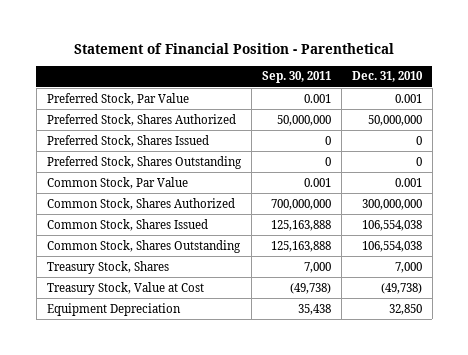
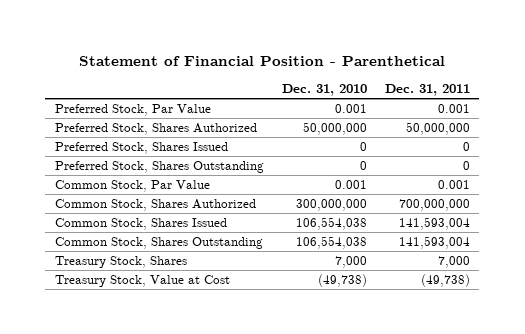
- | Sep. 30, 2011 | Dec. 31, 2010
+ | Dec. 31, 2010 | Dec. 31, 2011
- Equipment Depreciation | 35,438 | 32,850

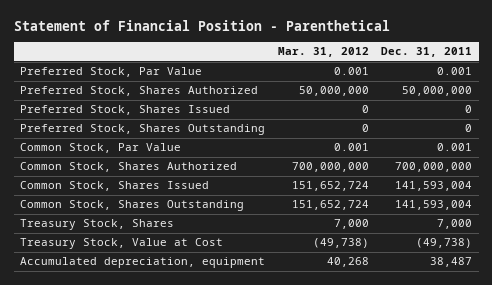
- | Dec. 31, 2010 | Dec. 31, 2011
+ | Mar. 31, 2012 | Dec. 31, 2011
+ Accumulated depreciation, equipment | 40,268 | 38,487

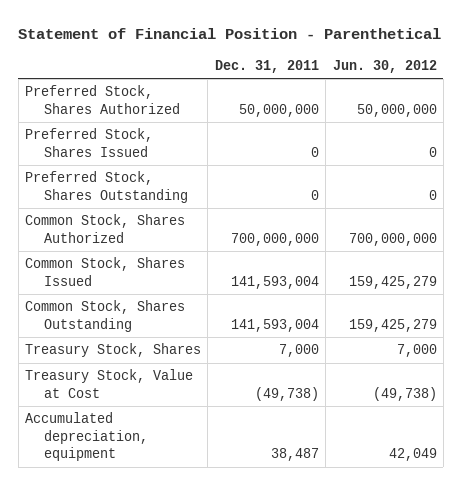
- | Mar. 31, 2012 | Dec. 31, 2011
+ | Dec. 31, 2011 | Jun. 30, 2012
- Preferred Stock, Par Value | 0.001 | 0.001
- Common Stock, Par Value | 0.001 | 0.001

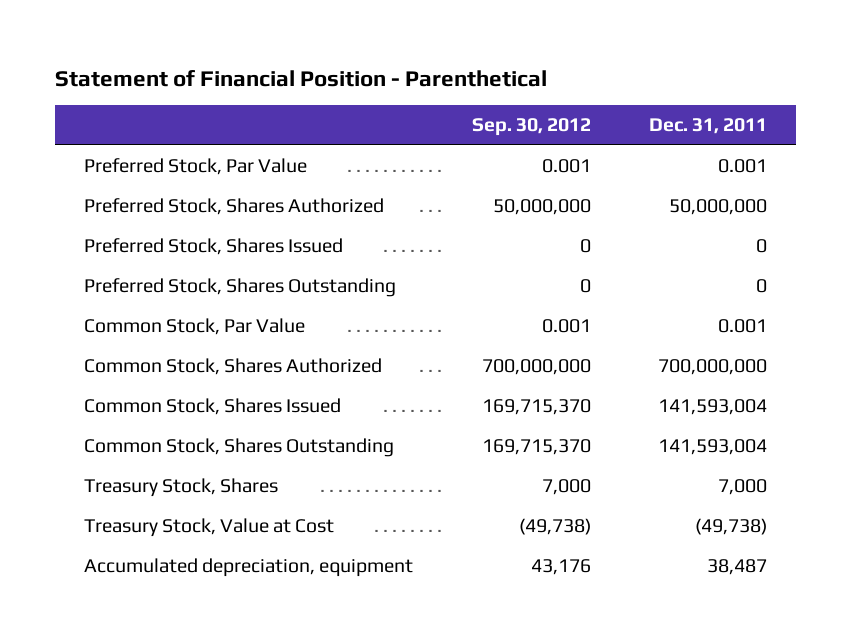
- | Dec. 31, 2011 | Jun. 30, 2012
+ | Sep. 30, 2012 | Dec. 31, 2011
+ Preferred Stock, Par Value | 0.001 | 0.001
+ Common Stock, Par Value | 0.001 | 0.001

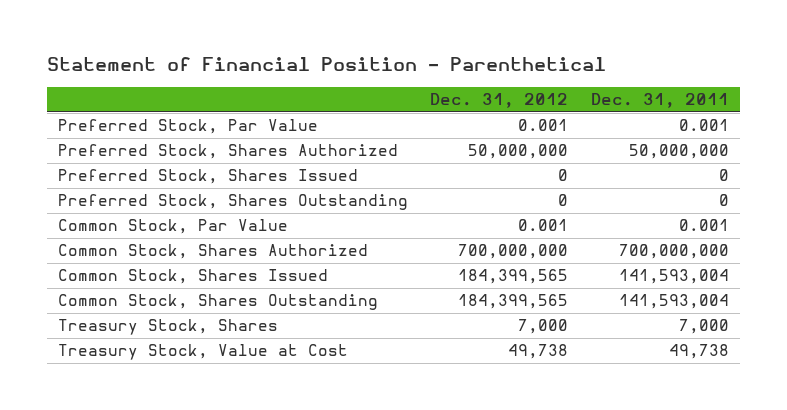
- | Sep. 30, 2012 | Dec. 31, 2011
+ | Dec. 31, 2012 | Dec. 31, 2011
- Treasury Stock, Value at Cost | (49,738) | (49,738)
- Accumulated depreciation, equipment | 43,176 | 38,487
+ Treasury Stock, Value at Cost | 49,738 | 49,738

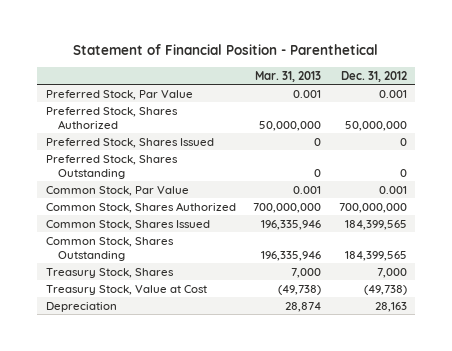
- | Dec. 31, 2012 | Dec. 31, 2011
+ | Mar. 31, 2013 | Dec. 31, 2012
- Treasury Stock, Value at Cost | 49,738 | 49,738
+ Treasury Stock, Value at Cost | (49,738) | (49,738)
+ Depreciation | 28,874 | 28,163

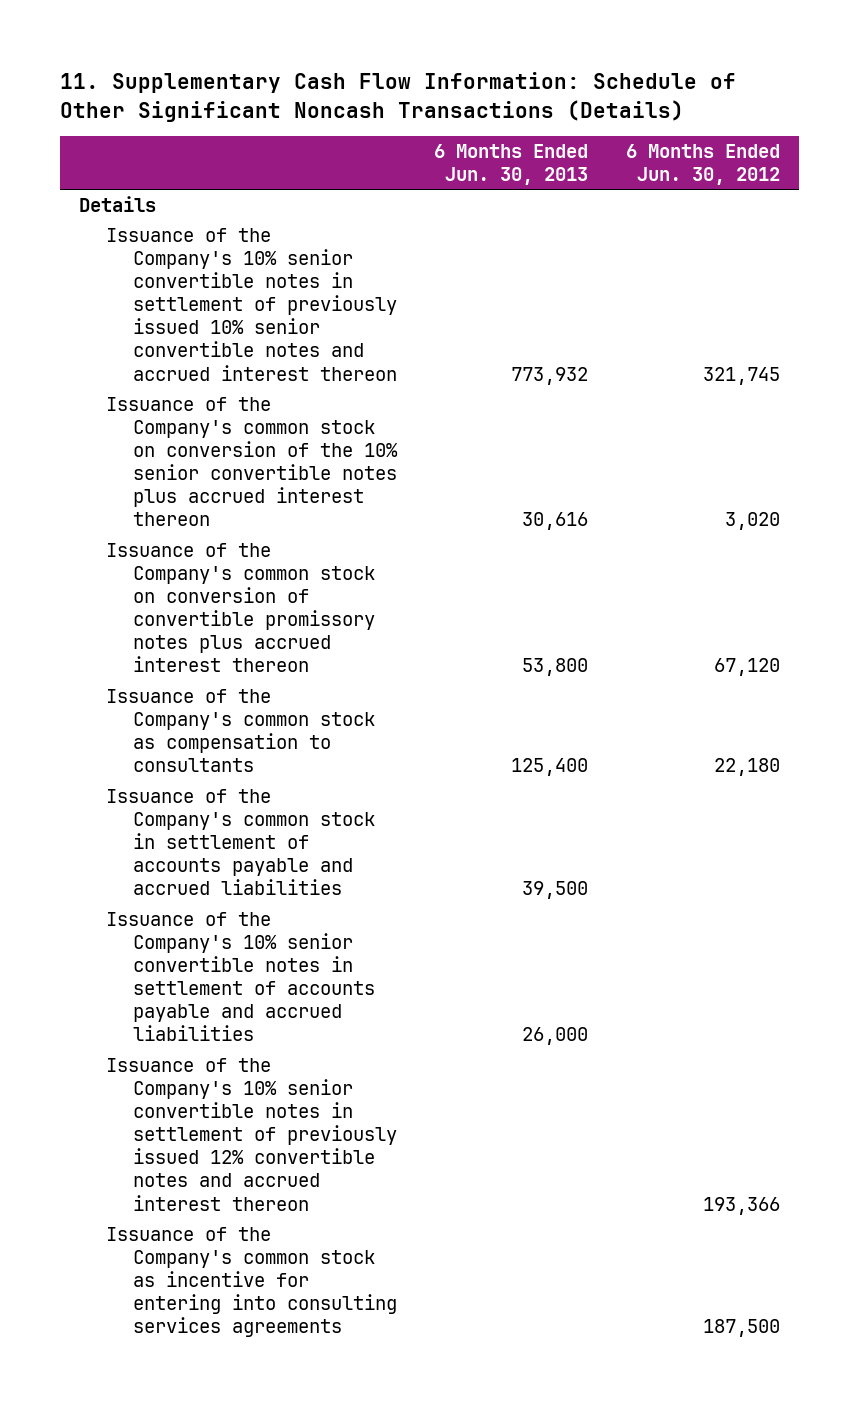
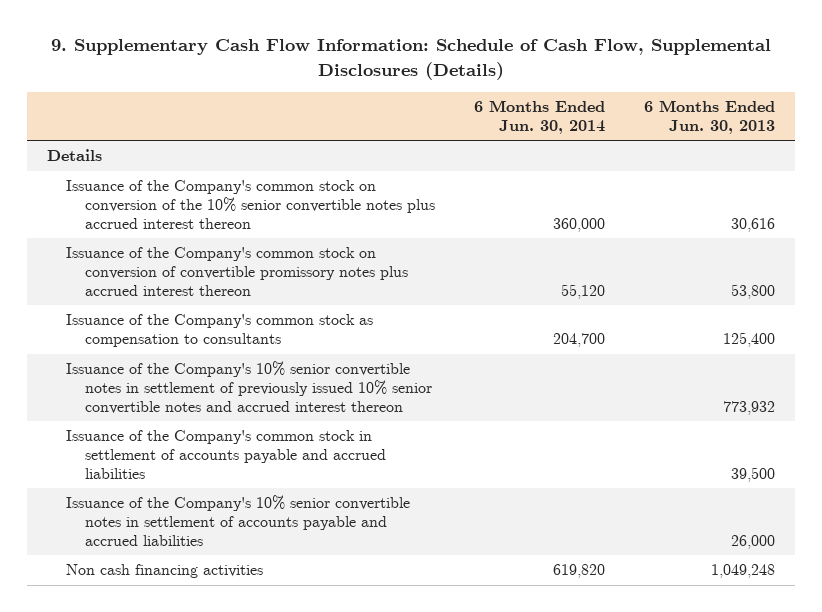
- 11. Supplementary Cash Flow Information: Schedule of Other Significant Noncash Transactions (Details)
+ 9. Supplementary Cash Flow Information: Schedule of Cash Flow, Supplemental Disclosures (Details)
- | 6 Months Ended Jun. 30, 2013 | 6 Months Ended Jun. 30, 2012
+ | 6 Months Ended Jun. 30, 2014 | 6 Months Ended Jun. 30, 2013
moved down: Issuance of the Company's 10% senior convertible notes in settlement of previously issued 10% senior convertible notes and accrued interest thereon | | 773,932
- Issuance of the Company's 10% senior convertible notes in settlement of previously issued 12% convertible notes and accrued interest thereon | | 193,366
- Issuance of the Company's common stock as incentive for entering into consulting services agreements | | 187,500
+ Non cash financing activities | 619,820 | 1,049,248

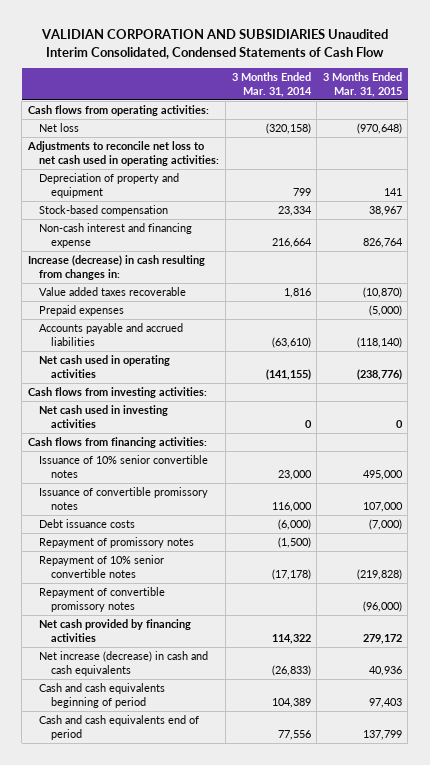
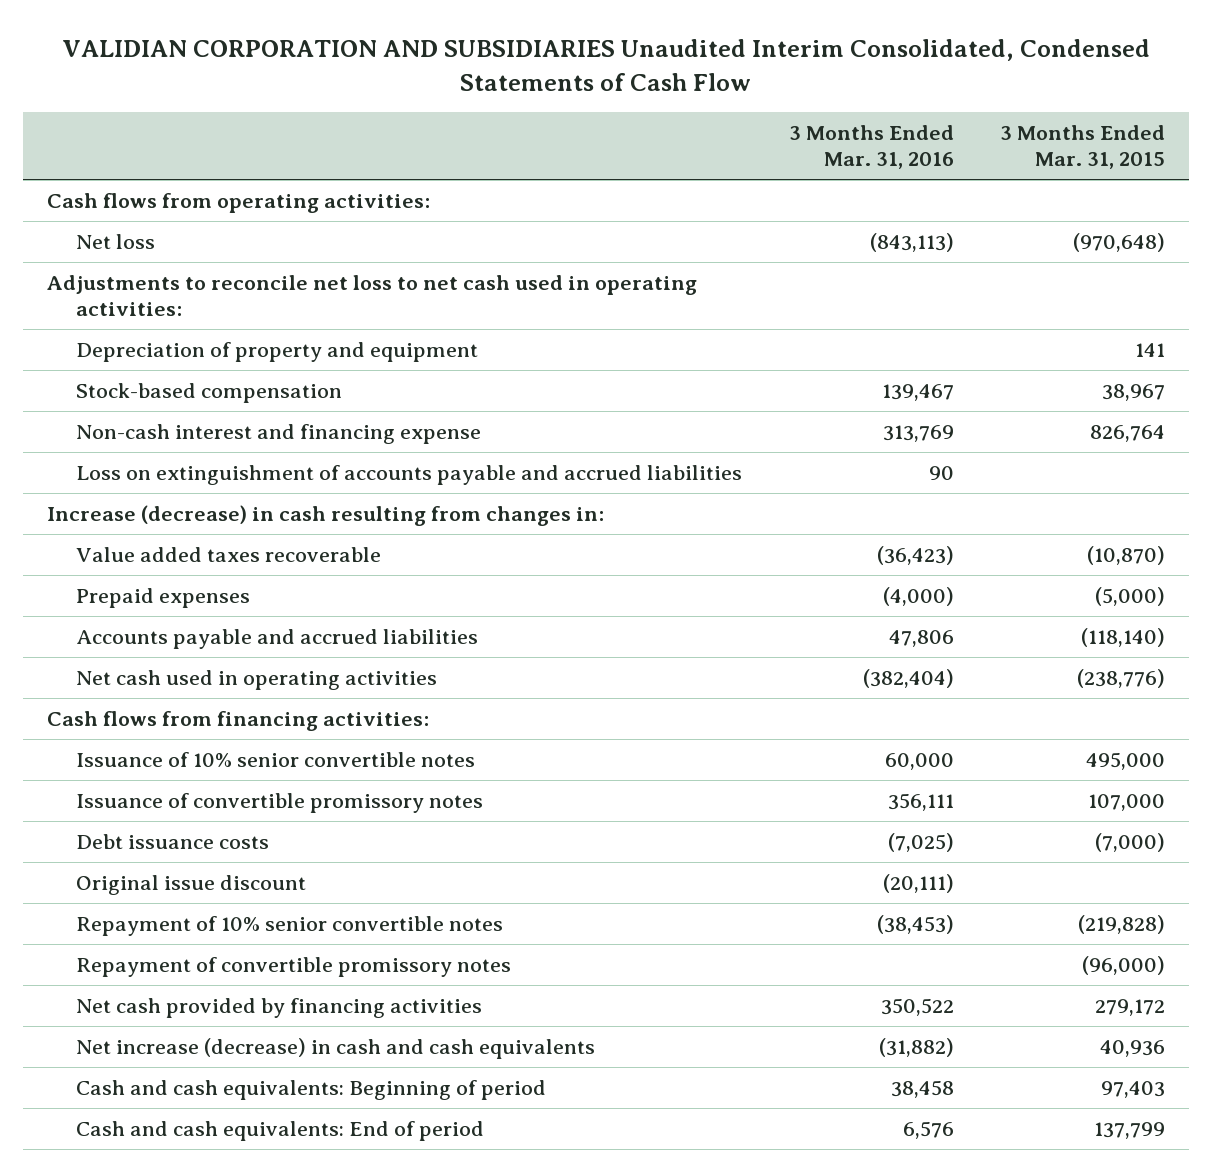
- | 3 Months Ended Mar. 31, 2014 | 3 Months Ended Mar. 31, 2015
+ | 3 Months Ended Mar. 31, 2016 | 3 Months Ended Mar. 31, 2015
+ Loss on extinguishment of accounts payable and accrued liabilities | 90 |
- Cash flows from investing activities:
- Net cash used in investing activities | 0 | 0
- Repayment of promissory notes | (1,500) |
+ Original issue discount | (20,111) |
- Cash and cash equivalents beginning of period | 104,389 | 97,403
- Cash and cash equivalents end of period | 77,556 | 137,799
+ Cash and cash equivalents: Beginning of period | 38,458 | 97,403
+ Cash and cash equivalents: End of period | 6,576 | 137,799

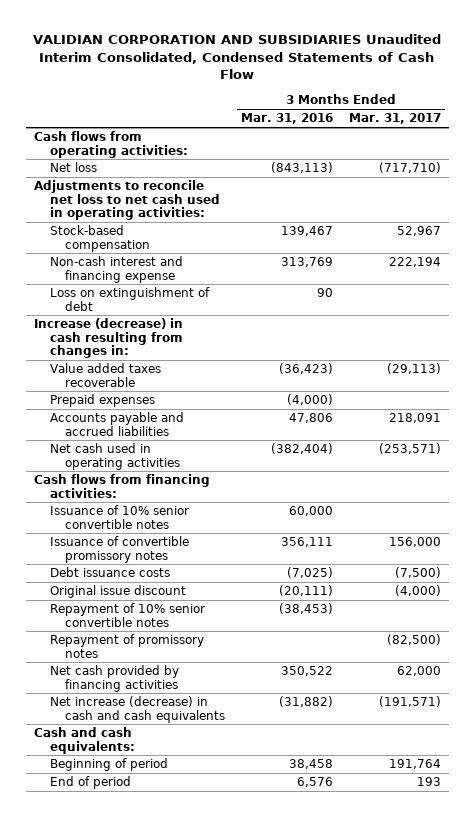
- | 3 Months Ended Mar. 31, 2016 | 3 Months Ended Mar. 31, 2015
+ | 3 Months Ended Mar. 31, 2016 | 3 Months Ended Mar. 31, 2017
- Depreciation of property and equipment | | 141
- Loss on extinguishment of accounts payable and accrued liabilities | 90 |
+ Loss on extinguishment of debt | 90 |
- Repayment of convertible promissory notes | | (96,000)
+ Repayment of promissory notes | | (82,500)
- Cash and cash equivalents: Beginning of period | 38,458 | 97,403
- Cash and cash equivalents: End of period | 6,576 | 137,799
+ Cash and cash equivalents:
+ Beginning of period | 38,458 | 191,764
+ End of period | 6,576 | 193

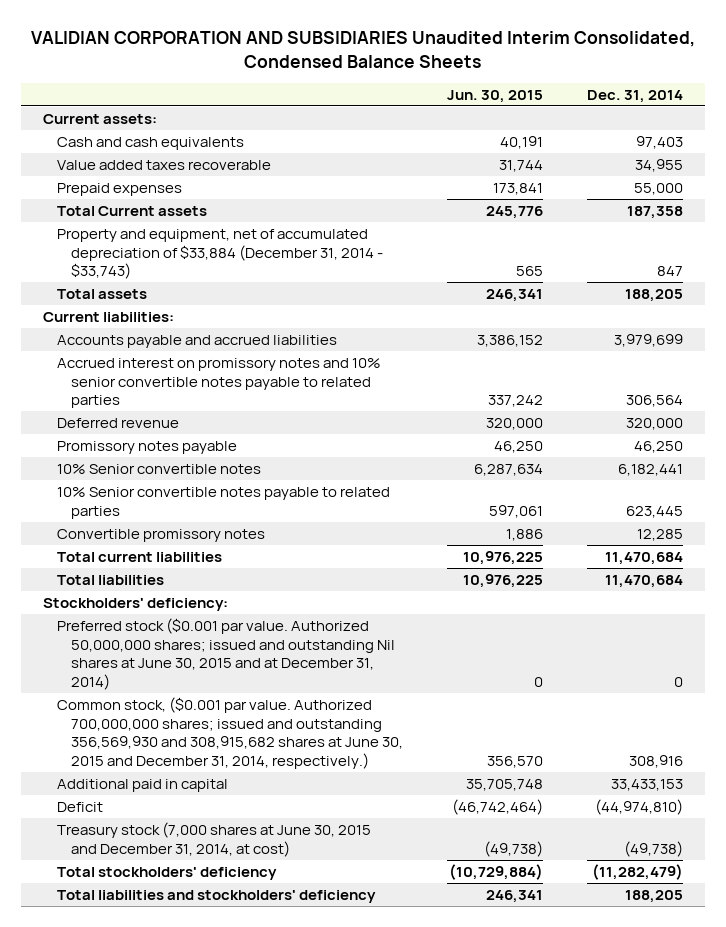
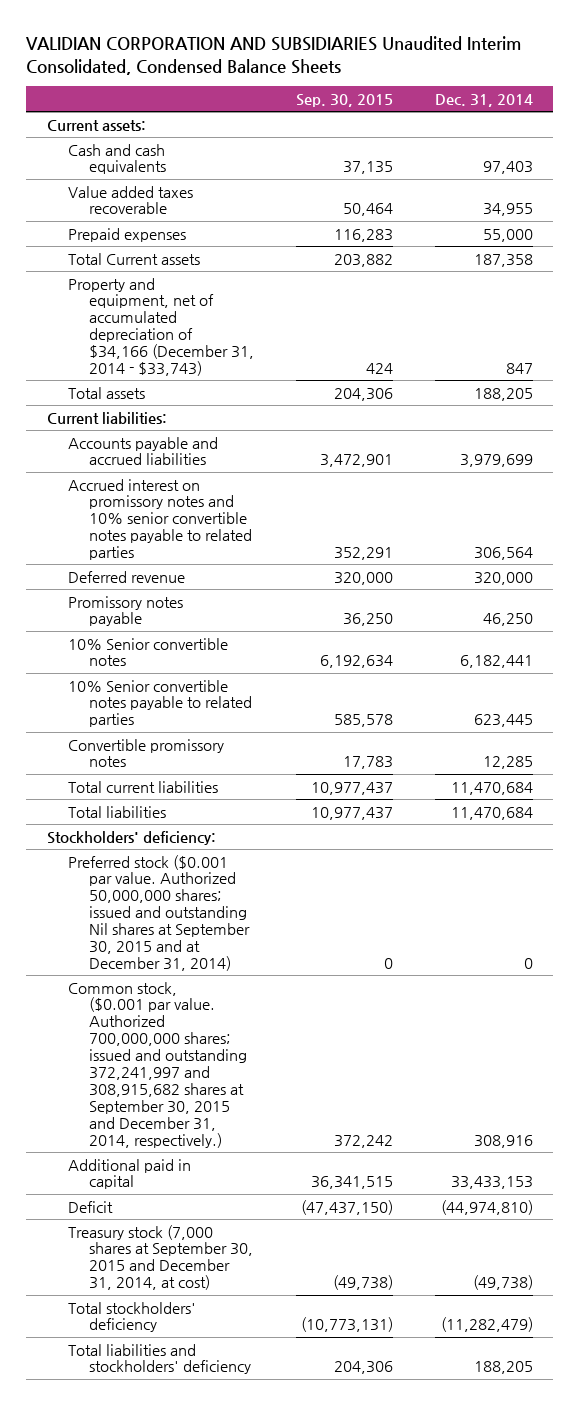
- | Jun. 30, 2015 | Dec. 31, 2014
+ | Sep. 30, 2015 | Dec. 31, 2014
- Property and equipment, net of accumulated depreciation of $33,884 (December 31, 2014 - $33,743) | 565 | 847
+ Property and equipment, net of accumulated depreciation of $34,166 (December 31, 2014 - $33,743) | 424 | 847
- Preferred stock ($0.001 par value. Authorized 50,000,000 shares; issued and outstanding Nil shares at June 30, 2015 and at December 31, 2014) | 0 | 0
- Common stock, ($0.001 par value. Authorized 700,000,000 shares; issued and outstanding 356,569,930 and 308,915,682 shares at June 30, 2015 and December 31, 2014, respectively.) | 356,570 | 308,916
+ Preferred stock ($0.001 par value. Authorized 50,000,000 shares; issued and outstanding Nil shares at September 30, 2015 and at December 31, 2014) | 0 | 0
+ Common stock, ($0.001 par value. Authorized 700,000,000 shares; issued and outstanding 372,241,997 and 308,915,682 shares at September 30, 2015 and December 31, 2014, respectively.) | 372,242 | 308,916
- Treasury stock (7,000 shares at June 30, 2015 and December 31, 2014, at cost) | (49,738) | (49,738)
+ Treasury stock (7,000 shares at September 30, 2015 and December 31, 2014, at cost) | (49,738) | (49,738)

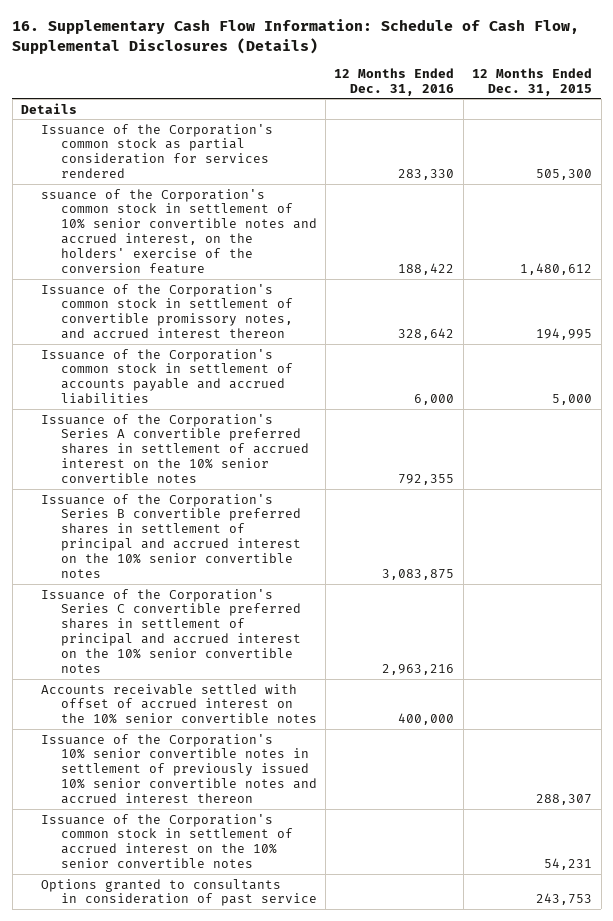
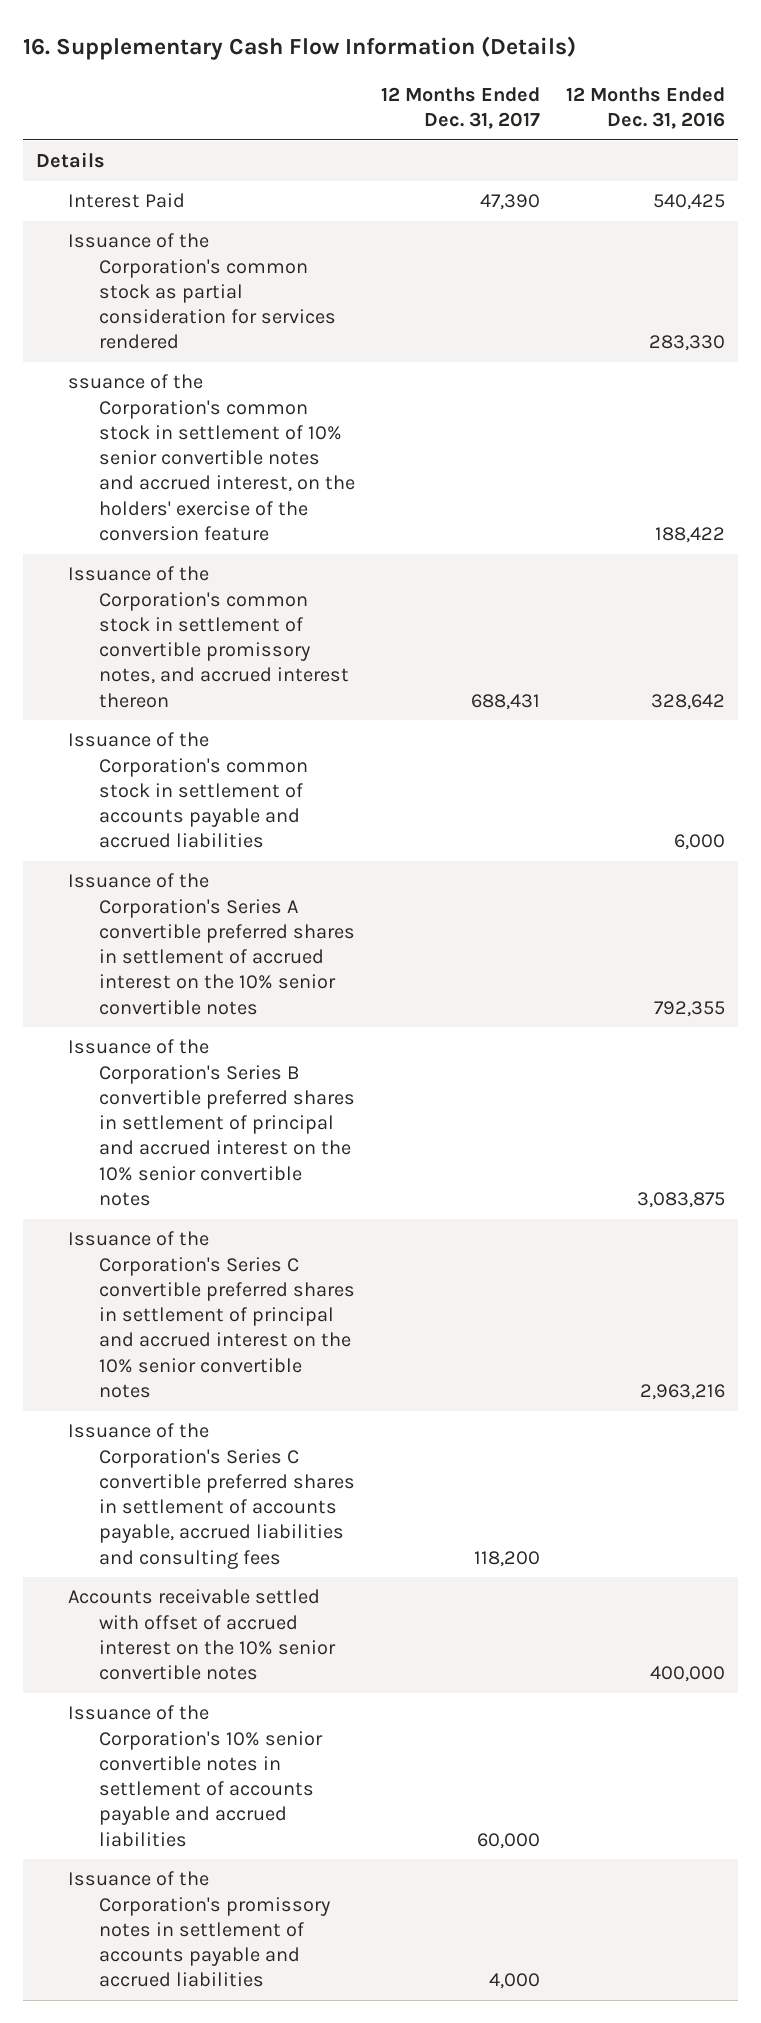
- 16. Supplementary Cash Flow Information: Schedule of Cash Flow, Supplemental Disclosures (Details)
+ 16. Supplementary Cash Flow Information (Details)
- | 12 Months Ended Dec. 31, 2016 | 12 Months Ended Dec. 31, 2015
+ | 12 Months Ended Dec. 31, 2017 | 12 Months Ended Dec. 31, 2016
+ Interest Paid | 47,390 | 540,425
+ Issuance of the Corporation's Series C convertible preferred shares in settlement of accounts payable, accrued liabilities and consulting fees | 118,200 |
- Issuance of the Corporation's 10% senior convertible notes in settlement of previously issued 10% senior convertible notes and accrued interest thereon | | 288,307
- Issuance of the Corporation's common stock in settlement of accrued interest on the 10% senior convertible notes | | 54,231
- Options granted to consultants in consideration of past service | | 243,753
+ Issuance of the Corporation's 10% senior convertible notes in settlement of accounts payable and accrued liabilities | 60,000 |
+ Issuance of the Corporation's promissory notes in settlement of accounts payable and accrued liabilities | 4,000 |

